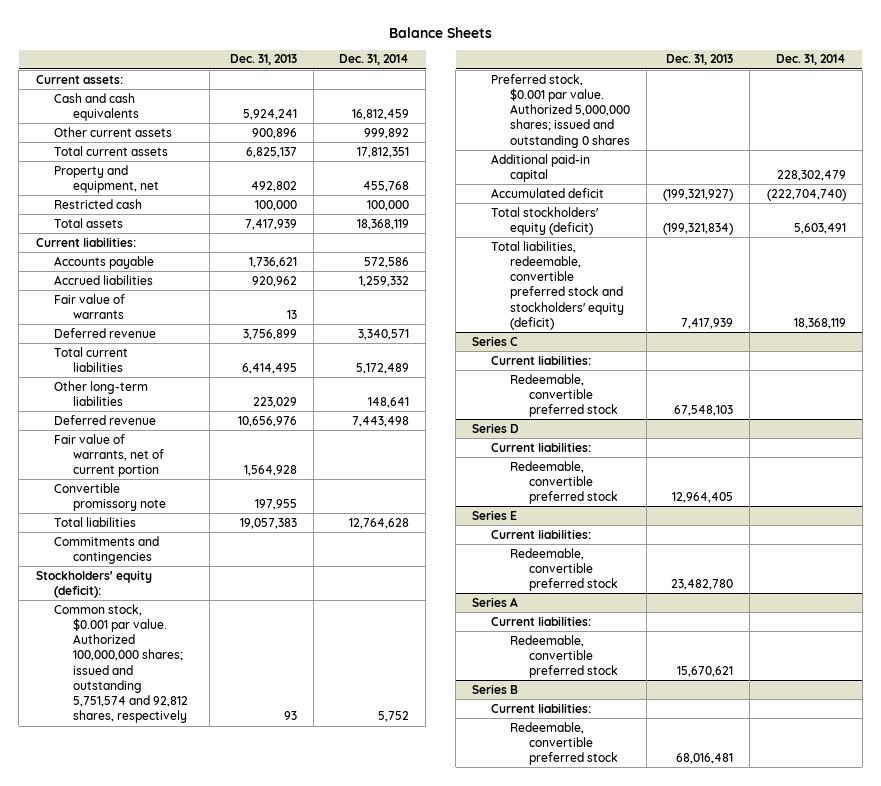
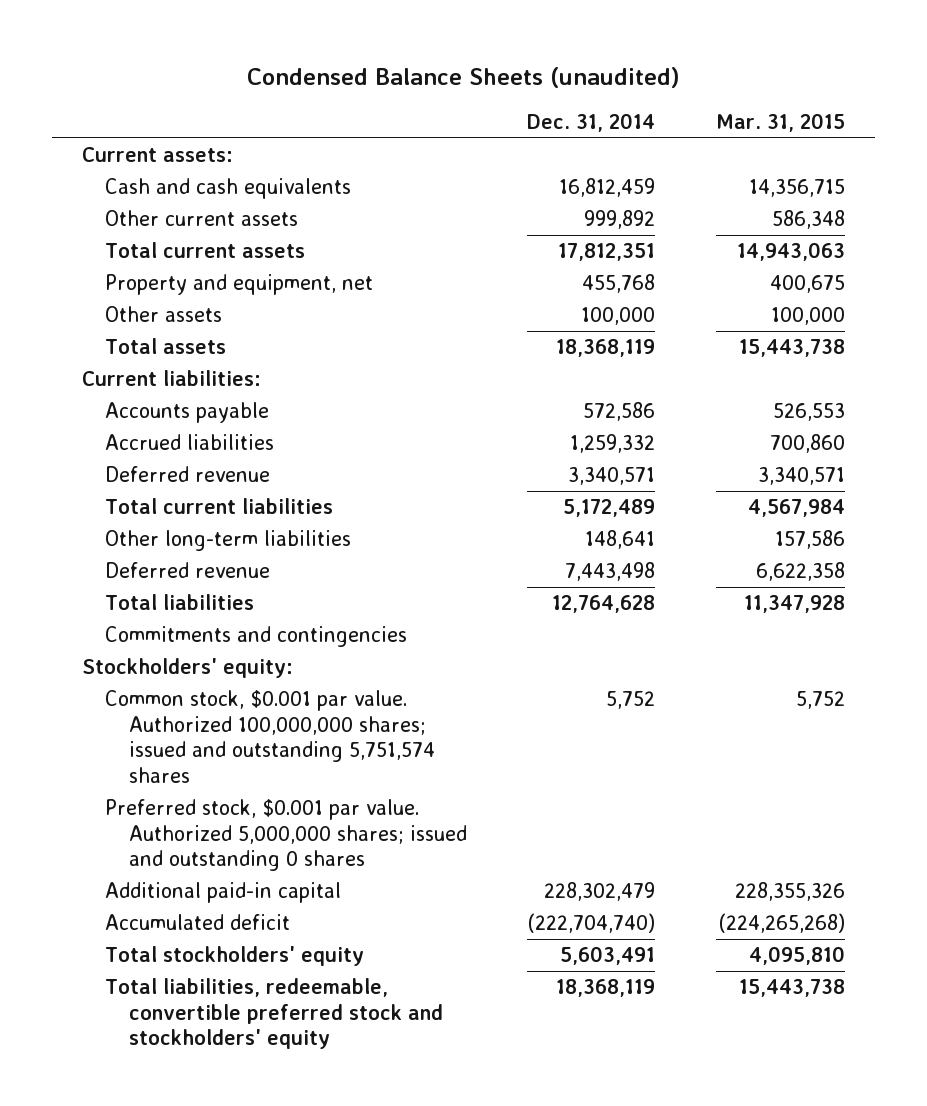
- Balance Sheets
+ Condensed Balance Sheets (unaudited)
- | Dec. 31, 2013 | Dec. 31, 2014
+ | Dec. 31, 2014 | Mar. 31, 2015
- Restricted cash | 100,000 | 100,000
+ Other assets | 100,000 | 100,000
- Fair value of warrants | 13 |
- Fair value of warrants, net of current portion | 1,564,928 |
- Convertible promissory note | 197,955 |
- Stockholders' equity (deficit):
- Common stock, $0.001 par value. Authorized 100,000,000 shares; issued and outstanding 5,751,574 and 92,812 shares, respectively | 93 | 5,752
+ Stockholders' equity:
+ Common stock, $0.001 par value. Authorized 100,000,000 shares; issued and outstanding 5,751,574 shares | 5,752 | 5,752
- Total stockholders' equity (deficit) | (199,321,834) | 5,603,491
- Total liabilities, redeemable, convertible preferred stock and stockholders' equity (deficit) | 7,417,939 | 18,368,119
- Series C
- Current liabilities:
- Redeemable, convertible preferred stock | 67,548,103 |
- Series D
- Current liabilities:
- Redeemable, convertible preferred stock | 12,964,405 |
- Series E
- Current liabilities:
- Redeemable, convertible preferred stock | 23,482,780 |
- Series A
- Current liabilities:
- Redeemable, convertible preferred stock | 15,670,621 |
- Series B
- Current liabilities:
- Redeemable, convertible preferred stock | 68,016,481 |
+ Total stockholders' equity | 5,603,491 | 4,095,810
+ Total liabilities, redeemable, convertible preferred stock and stockholders' equity | 18,368,119 | 15,443,738

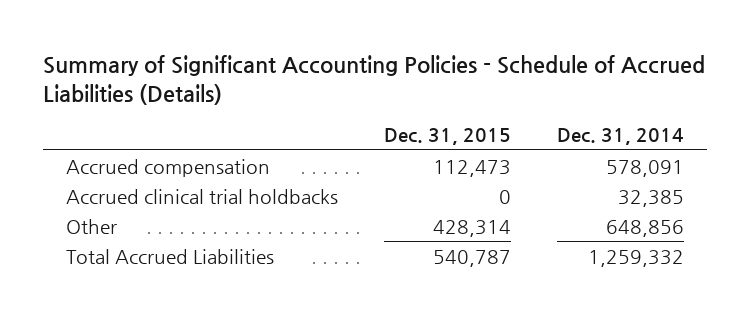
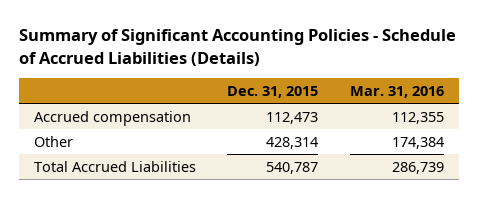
- | Dec. 31, 2015 | Dec. 31, 2014
+ | Dec. 31, 2015 | Mar. 31, 2016
- Accrued clinical trial holdbacks | 0 | 32,385

